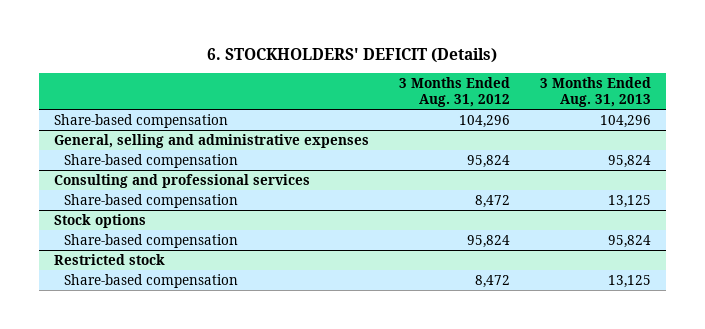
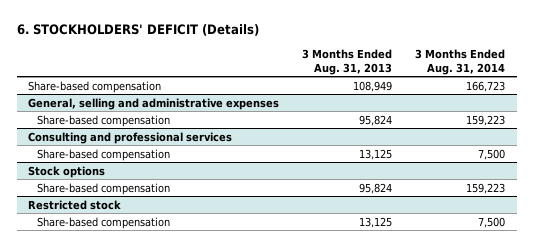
- | 3 Months Ended Aug. 31, 2012 | 3 Months Ended Aug. 31, 2013
+ | 3 Months Ended Aug. 31, 2013 | 3 Months Ended Aug. 31, 2014
- Share-based compensation | 104,296 | 104,296
+ Share-based compensation | 108,949 | 166,723

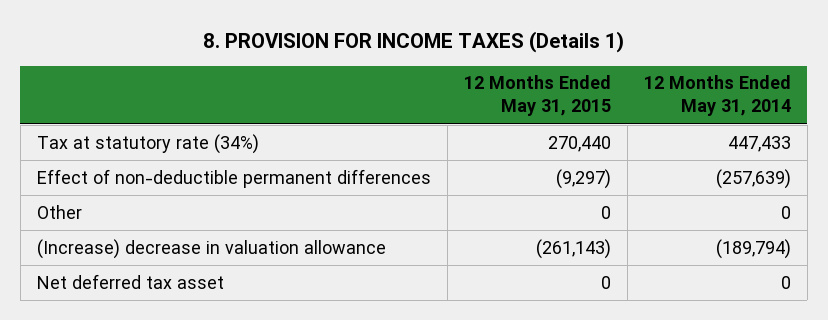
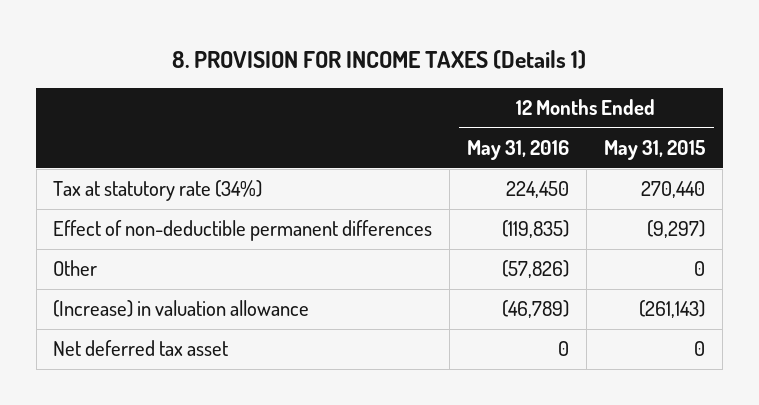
- | 12 Months Ended May 31, 2015 | 12 Months Ended May 31, 2014
+ | 12 Months Ended May 31, 2016 | 12 Months Ended May 31, 2015
- (Increase) decrease in valuation allowance | (261,143) | (189,794)
+ (Increase) in valuation allowance | (46,789) | (261,143)

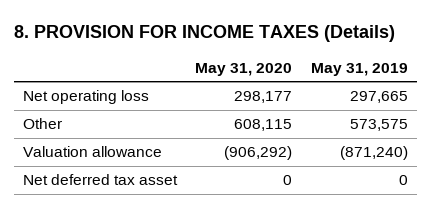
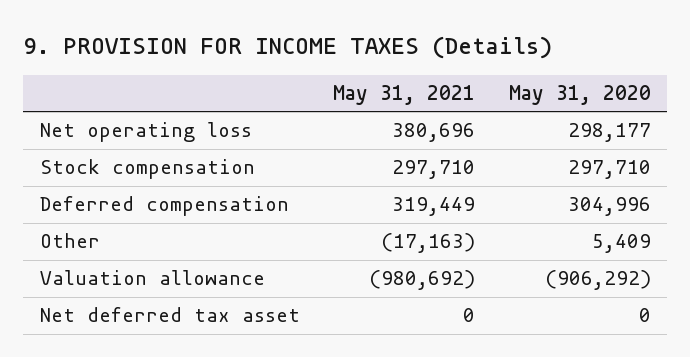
- 8. PROVISION FOR INCOME TAXES (Details)
+ 9. PROVISION FOR INCOME TAXES (Details)
- | May 31, 2020 | May 31, 2019
+ | May 31, 2021 | May 31, 2020
- Other | 608,115 | 573,575
+ Stock compensation | 297,710 | 297,710
+ Deferred compensation | 319,449 | 304,996
+ Other | (17,163) | 5,409

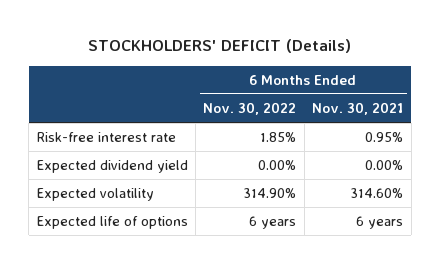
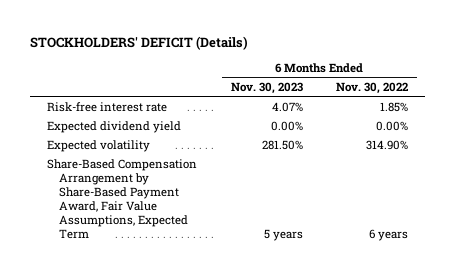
- | 6 Months Ended Nov. 30, 2022 | 6 Months Ended Nov. 30, 2021
+ | 6 Months Ended Nov. 30, 2023 | 6 Months Ended Nov. 30, 2022
- Expected life of options | 6 years | 6 years
+ Share-Based Compensation Arrangement by Share-Based Payment Award, Fair Value Assumptions, Expected Term | 5 years | 6 years

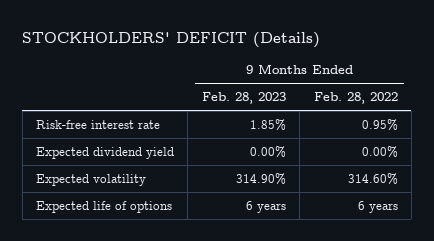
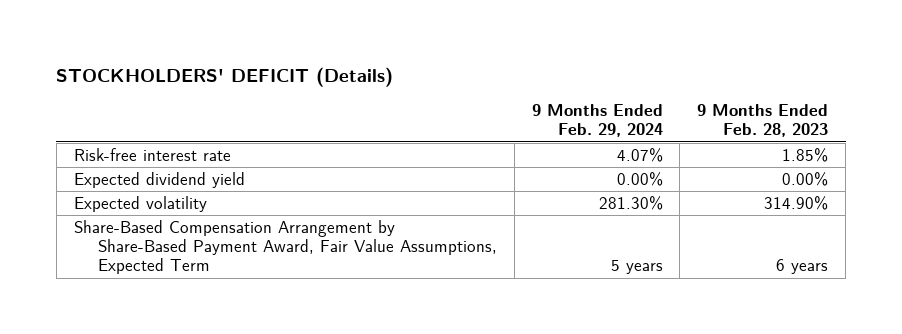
- | 9 Months Ended Feb. 28, 2023 | 9 Months Ended Feb. 28, 2022
+ | 9 Months Ended Feb. 29, 2024 | 9 Months Ended Feb. 28, 2023
- Expected life of options | 6 years | 6 years
+ Share-Based Compensation Arrangement by Share-Based Payment Award, Fair Value Assumptions, Expected Term | 5 years | 6 years

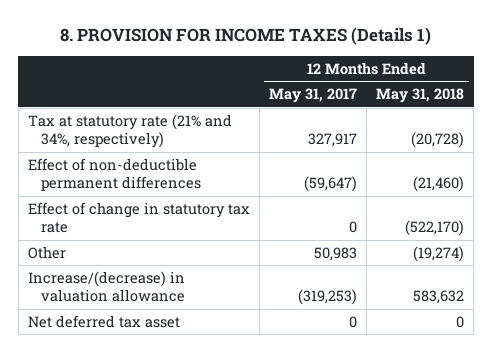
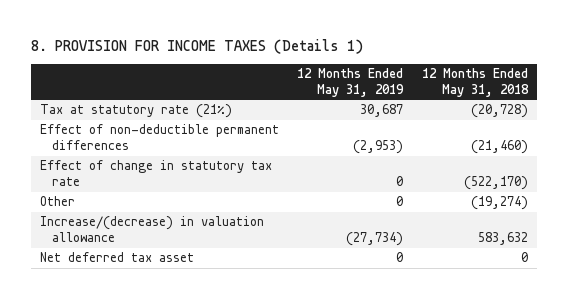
- | 12 Months Ended May 31, 2017 | 12 Months Ended May 31, 2018
+ | 12 Months Ended May 31, 2019 | 12 Months Ended May 31, 2018
- Tax at statutory rate (21% and 34%, respectively) | 327,917 | (20,728)
+ Tax at statutory rate (21%) | 30,687 | (20,728)

